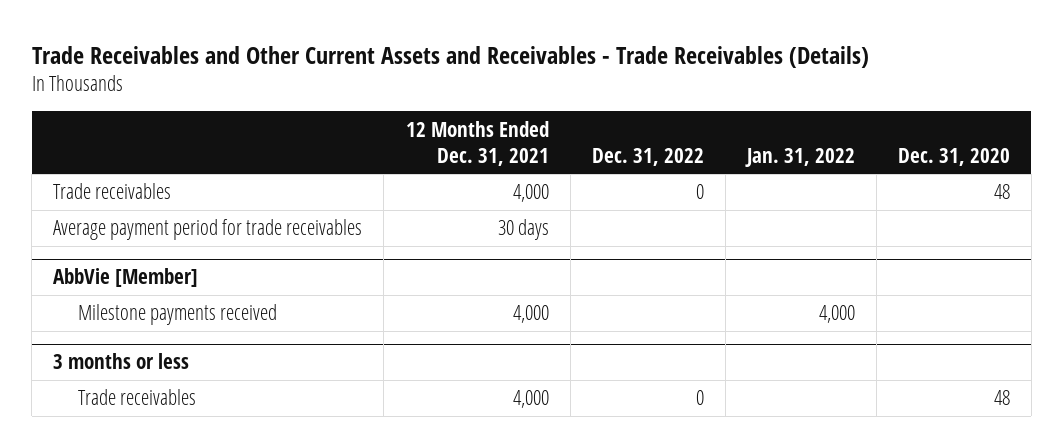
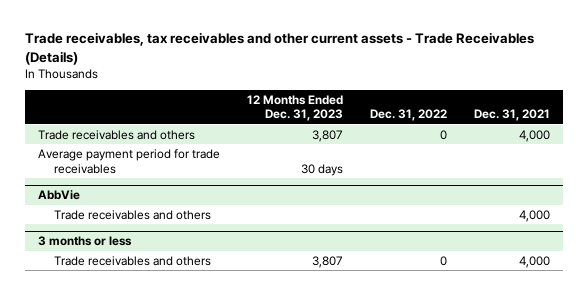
- Trade Receivables and Other Current Assets and Receivables - Trade Receivables (Details)
+ Trade receivables, tax receivables and other current assets - Trade Receivables (Details)
- | 12 Months Ended Dec. 31, 2021 | Dec. 31, 2022 | Jan. 31, 2022 | Dec. 31, 2020
+ | 12 Months Ended Dec. 31, 2023 | Dec. 31, 2022 | Dec. 31, 2021
- Trade receivables | 4,000 | 0 | | 48
+ Trade receivables and others | 3,807 | 0 | 4,000
- AbbVie [Member]
- Milestone payments received | 4,000 | | 4,000 |
+ AbbVie
+ Trade receivables and others | | | 4,000
@ 3 months or less
- Trade receivables | 4,000 | 0 | | 48
+ Trade receivables and others | 3,807 | 0 | 4,000

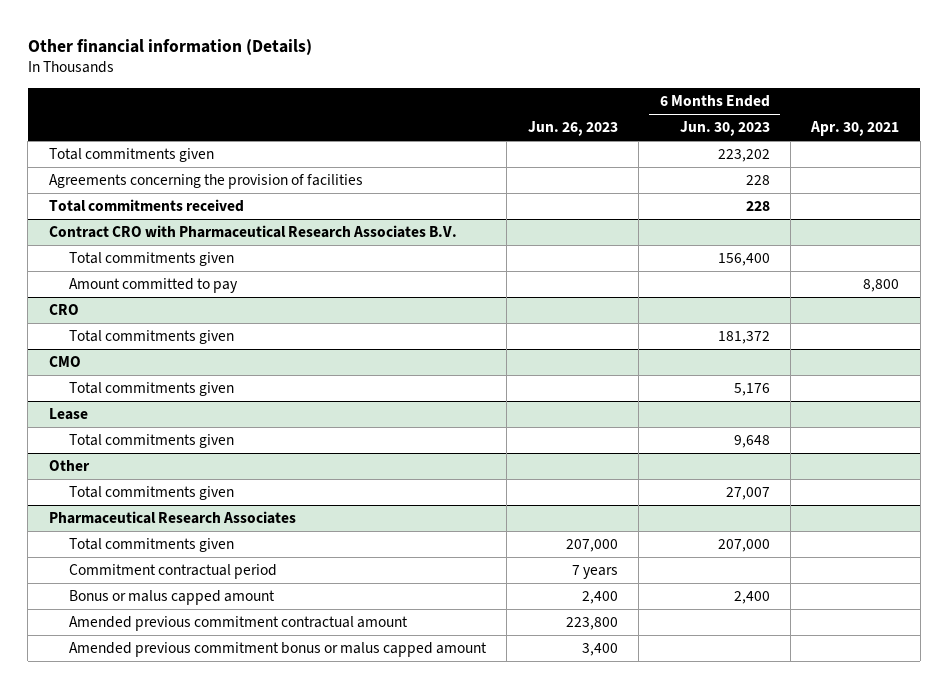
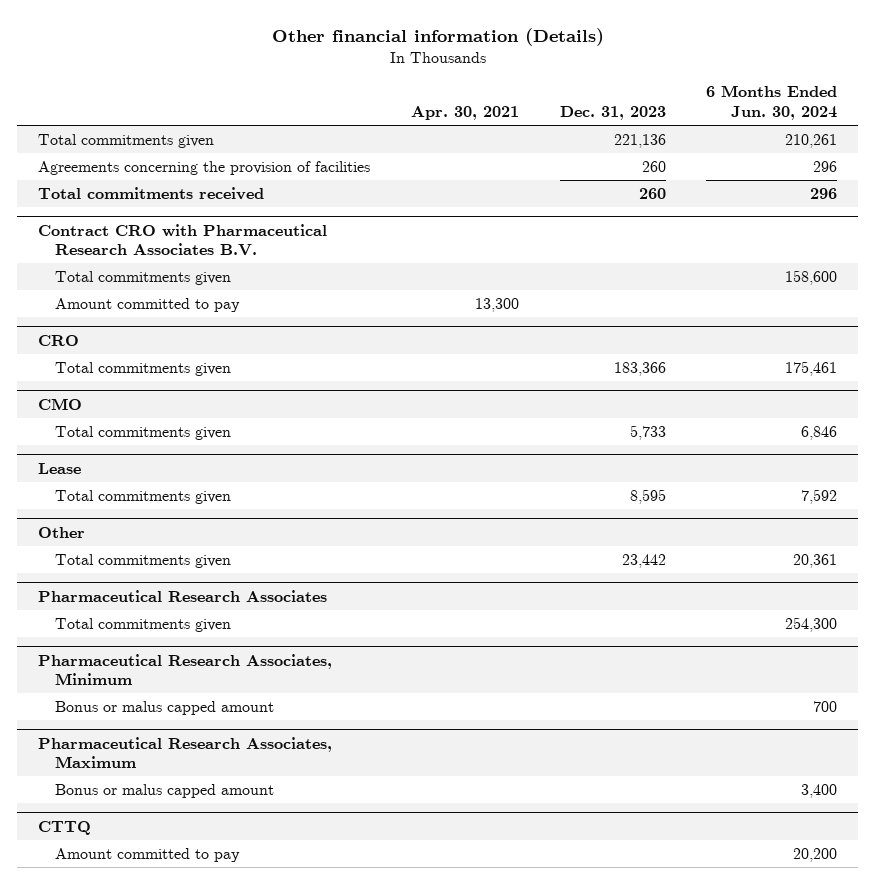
- | Jun. 26, 2023 | 6 Months Ended Jun. 30, 2023 | Apr. 30, 2021
+ | Apr. 30, 2021 | Dec. 31, 2023 | 6 Months Ended Jun. 30, 2024
@ Contract CRO with Pharmaceutical Research Associates B.V.
- Amount committed to pay | | | 8,800
+ Amount committed to pay | 13,300 | |
@ Pharmaceutical Research Associates
- Commitment contractual period | 7 years | |
- Bonus or malus capped amount | 2,400 | 2,400 |
- Amended previous commitment contractual amount | 223,800 | |
- Amended previous commitment bonus or malus capped amount | 3,400 | |
+ Pharmaceutical Research Associates, Minimum
+ Bonus or malus capped amount | | | 700
+ Pharmaceutical Research Associates, Maximum
+ Bonus or malus capped amount | | | 3,400
+ CTTQ
+ Amount committed to pay | | | 20,200

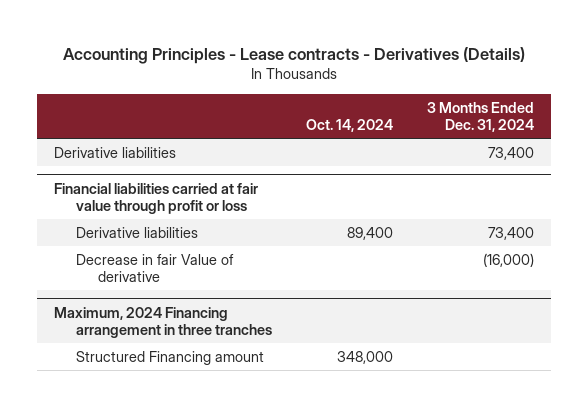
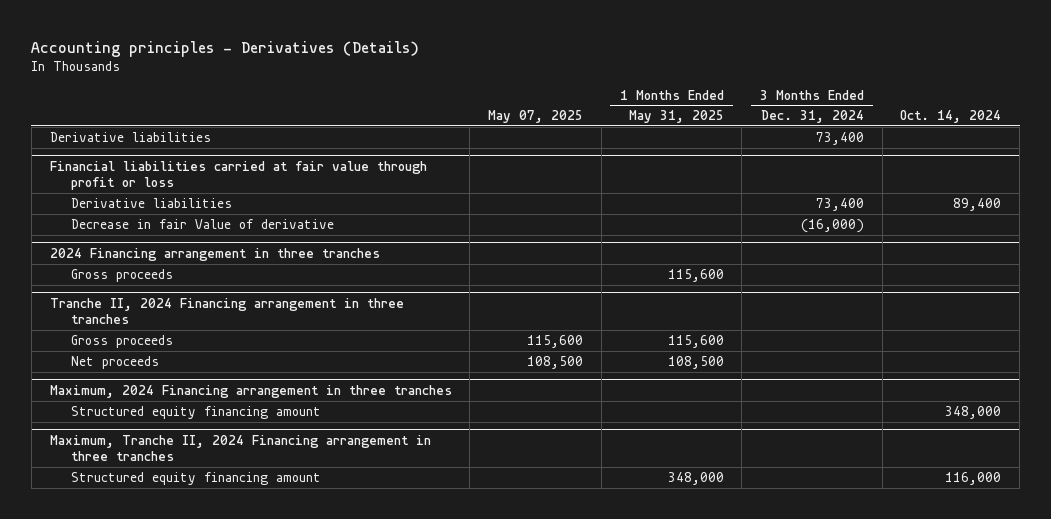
- Accounting Principles - Lease contracts - Derivatives (Details)
+ Accounting principles - Derivatives (Details)
- | Oct. 14, 2024 | 3 Months Ended Dec. 31, 2024
+ | May 07, 2025 | 1 Months Ended May 31, 2025 | 3 Months Ended Dec. 31, 2024 | Oct. 14, 2024
+ 2024 Financing arrangement in three tranches
+ Gross proceeds | | 115,600 | |
+ Tranche II, 2024 Financing arrangement in three tranches
+ Gross proceeds | 115,600 | 115,600 | |
+ Net proceeds | 108,500 | 108,500 | |
@ Maximum, 2024 Financing arrangement in three tranches
- Structured Financing amount | 348,000 |
+ Structured equity financing amount | | | | 348,000
+ Maximum, Tranche II, 2024 Financing arrangement in three tranches
+ Structured equity financing amount | | 348,000 | | 116,000

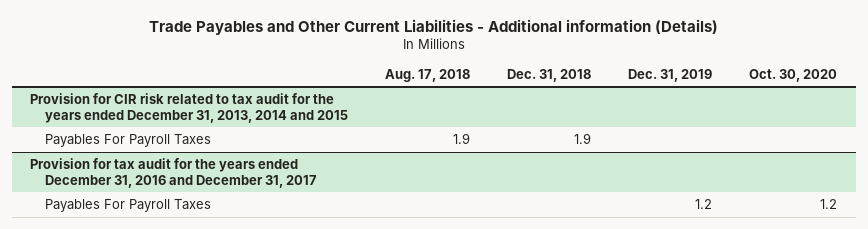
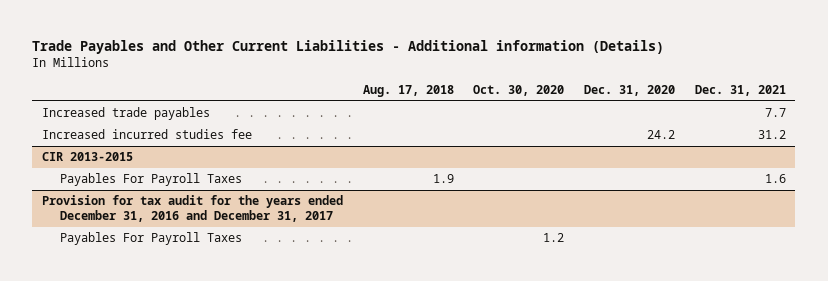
- | Aug. 17, 2018 | Dec. 31, 2018 | Dec. 31, 2019 | Oct. 30, 2020
+ | Aug. 17, 2018 | Oct. 30, 2020 | Dec. 31, 2020 | Dec. 31, 2021
- Provision for CIR risk related to tax audit for the years ended December 31, 2013, 2014 and 2015
+ Increased trade payables | | | | 7.7
+ Increased incurred studies fee | | | 24.2 | 31.2
+ CIR 2013-2015

